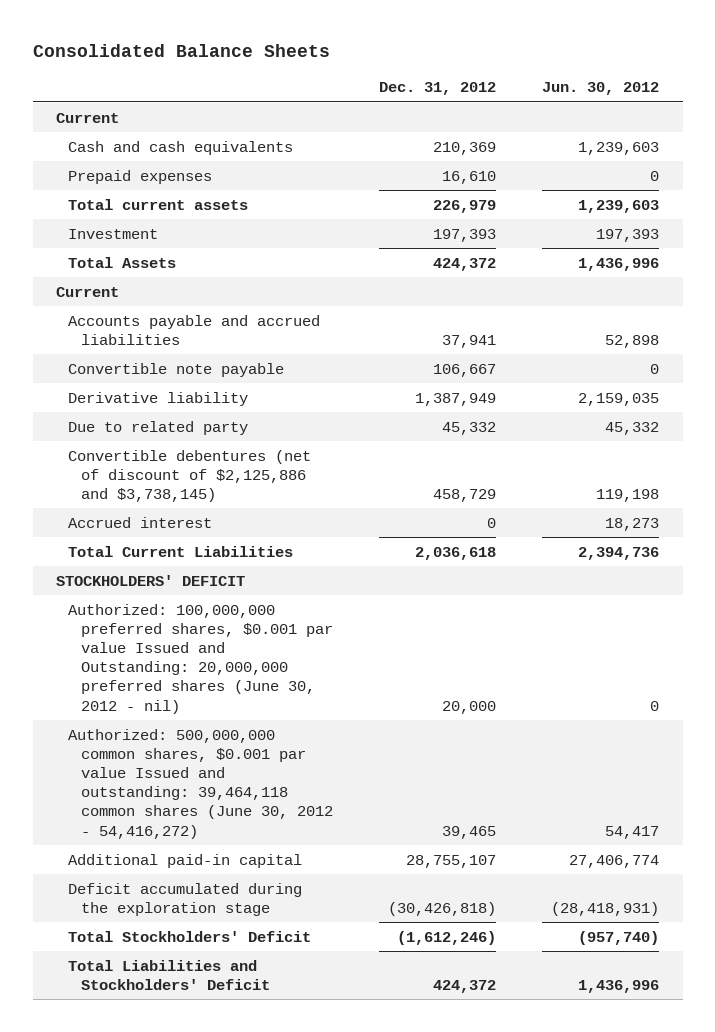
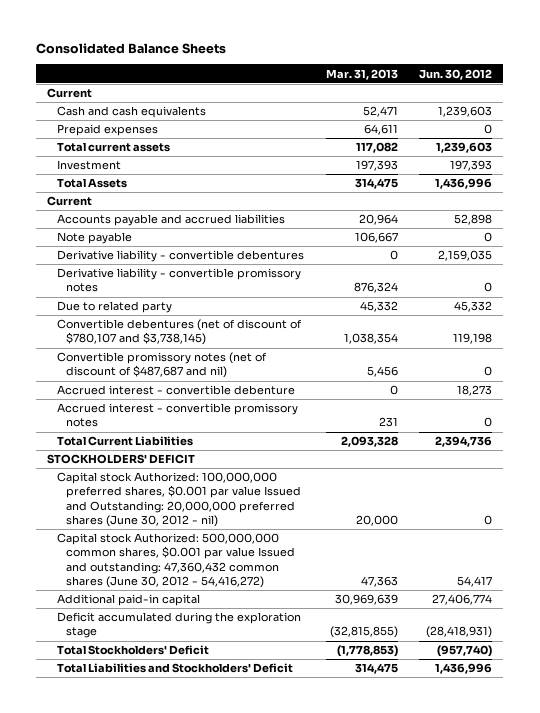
- | Dec. 31, 2012 | Jun. 30, 2012
+ | Mar. 31, 2013 | Jun. 30, 2012
- Convertible note payable | 106,667 | 0
- Derivative liability | 1,387,949 | 2,159,035
+ Note payable | 106,667 | 0
+ Derivative liability - convertible debentures | 0 | 2,159,035
+ Derivative liability - convertible promissory notes | 876,324 | 0
- Convertible debentures (net of discount of $2,125,886 and $3,738,145) | 458,729 | 119,198
- Accrued interest | 0 | 18,273
+ Convertible debentures (net of discount of $780,107 and $3,738,145) | 1,038,354 | 119,198
+ Convertible promissory notes (net of discount of $487,687 and nil) | 5,456 | 0
+ Accrued interest - convertible debenture | 0 | 18,273
+ Accrued interest - convertible promissory notes | 231 | 0
- Authorized: 100,000,000 preferred shares, $0.001 par value Issued and Outstanding: 20,000,000 preferred shares (June 30, 2012 - nil) | 20,000 | 0
- Authorized: 500,000,000 common shares, $0.001 par value Issued and outstanding: 39,464,118 common shares (June 30, 2012 - 54,416,272) | 39,465 | 54,417
+ Capital stock Authorized: 100,000,000 preferred shares, $0.001 par value Issued and Outstanding: 20,000,000 preferred shares (June 30, 2012 - nil) | 20,000 | 0
+ Capital stock Authorized: 500,000,000 common shares, $0.001 par value Issued and outstanding: 47,360,432 common shares (June 30, 2012 - 54,416,272) | 47,363 | 54,417

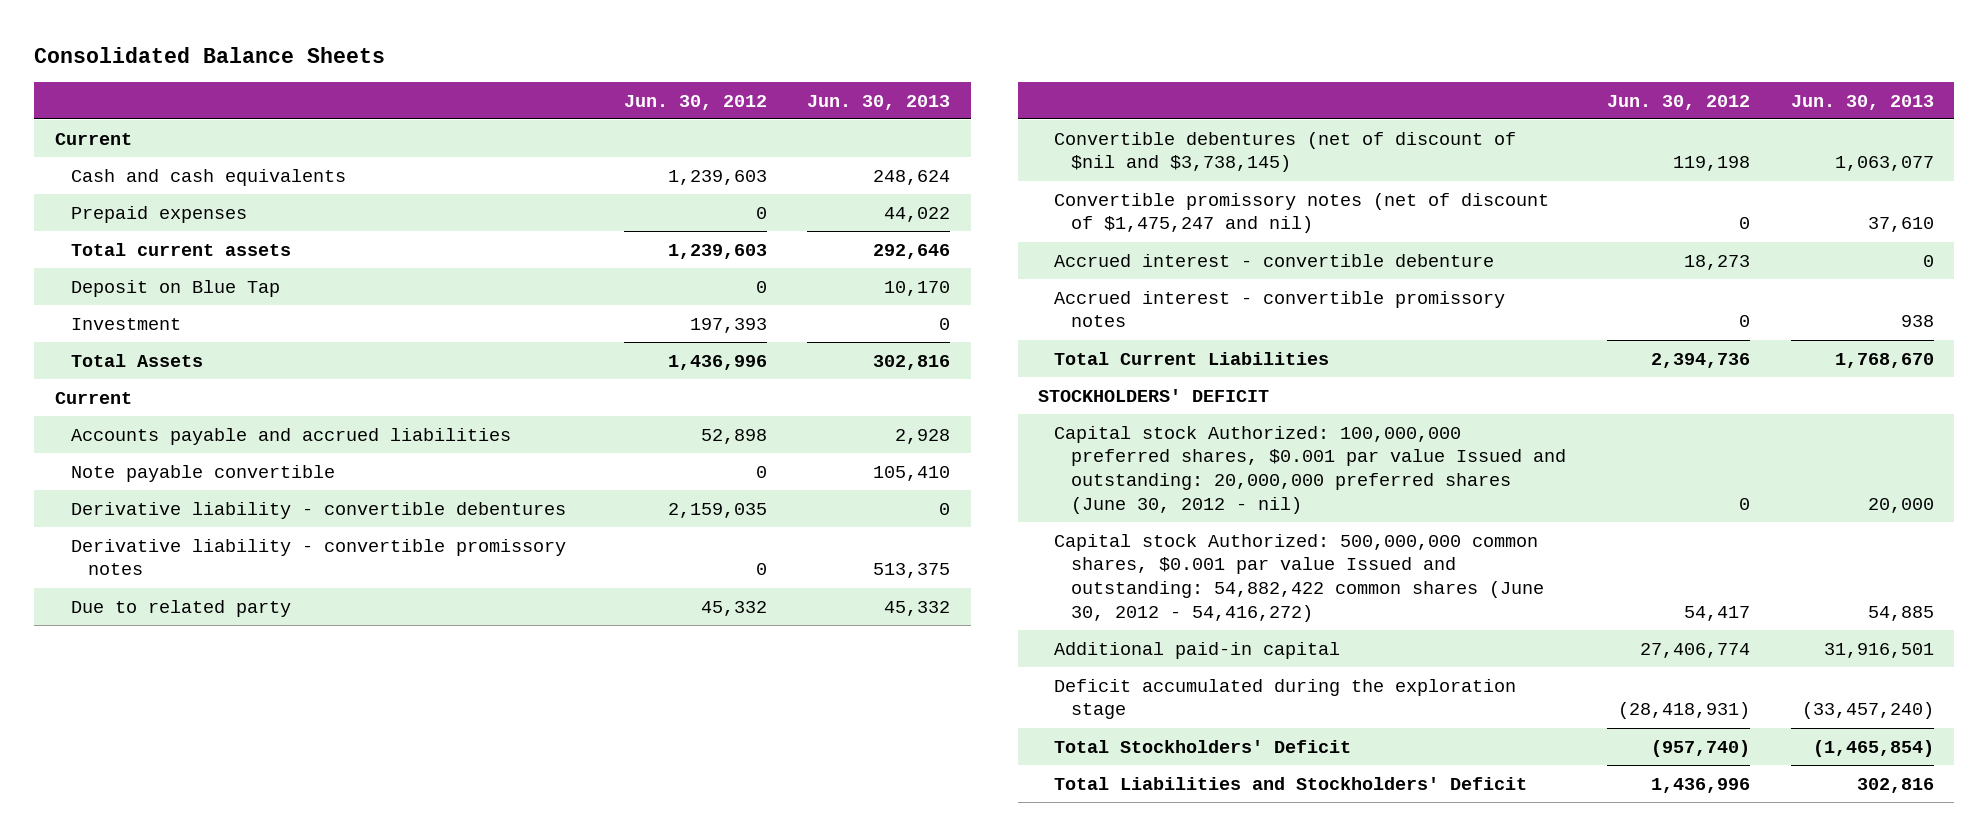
- | Mar. 31, 2013 | Jun. 30, 2012
+ | Jun. 30, 2012 | Jun. 30, 2013
+ Deposit on Blue Tap | 0 | 10,170
- Note payable | 106,667 | 0
+ Note payable convertible | 0 | 105,410
- Convertible debentures (net of discount of $780,107 and $3,738,145) | 1,038,354 | 119,198
- Convertible promissory notes (net of discount of $487,687 and nil) | 5,456 | 0
+ Convertible debentures (net of discount of $nil and $3,738,145) | 119,198 | 1,063,077
+ Convertible promissory notes (net of discount of $1,475,247 and nil) | 0 | 37,610
- Capital stock Authorized: 100,000,000 preferred shares, $0.001 par value Issued and Outstanding: 20,000,000 preferred shares (June 30, 2012 - nil) | 20,000 | 0
- Capital stock Authorized: 500,000,000 common shares, $0.001 par value Issued and outstanding: 47,360,432 common shares (June 30, 2012 - 54,416,272) | 47,363 | 54,417
+ Capital stock Authorized: 100,000,000 preferred shares, $0.001 par value Issued and outstanding: 20,000,000 preferred shares (June 30, 2012 - nil) | 0 | 20,000
+ Capital stock Authorized: 500,000,000 common shares, $0.001 par value Issued and outstanding: 54,882,422 common shares (June 30, 2012 - 54,416,272) | 54,417 | 54,885

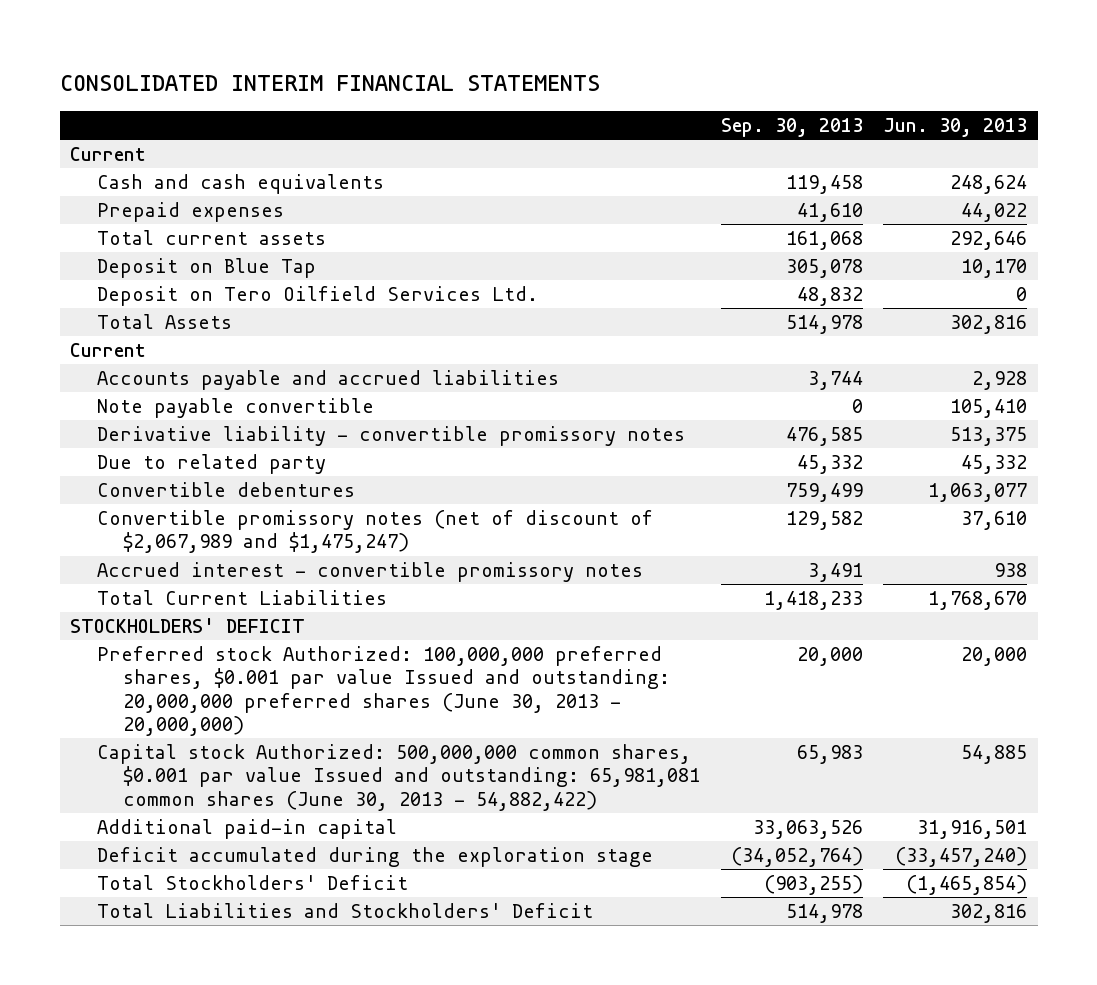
- Consolidated Balance Sheets
+ CONSOLIDATED INTERIM FINANCIAL STATEMENTS
- | Jun. 30, 2012 | Jun. 30, 2013
+ | Sep. 30, 2013 | Jun. 30, 2013
- Investment | 197,393 | 0
+ Deposit on Tero Oilfield Services Ltd. | 48,832 | 0
- Derivative liability - convertible debentures | 2,159,035 | 0
- Convertible debentures (net of discount of $nil and $3,738,145) | 119,198 | 1,063,077
- Convertible promissory notes (net of discount of $1,475,247 and nil) | 0 | 37,610
- Accrued interest - convertible debenture | 18,273 | 0
+ Convertible debentures | 759,499 | 1,063,077
+ Convertible promissory notes (net of discount of $2,067,989 and $1,475,247) | 129,582 | 37,610
- Capital stock Authorized: 100,000,000 preferred shares, $0.001 par value Issued and outstanding: 20,000,000 preferred shares (June 30, 2012 - nil) | 0 | 20,000
- Capital stock Authorized: 500,000,000 common shares, $0.001 par value Issued and outstanding: 54,882,422 common shares (June 30, 2012 - 54,416,272) | 54,417 | 54,885
+ Preferred stock Authorized: 100,000,000 preferred shares, $0.001 par value Issued and outstanding: 20,000,000 preferred shares (June 30, 2013 - 20,000,000) | 20,000 | 20,000
+ Capital stock Authorized: 500,000,000 common shares, $0.001 par value Issued and outstanding: 65,981,081 common shares (June 30, 2013 - 54,882,422) | 65,983 | 54,885

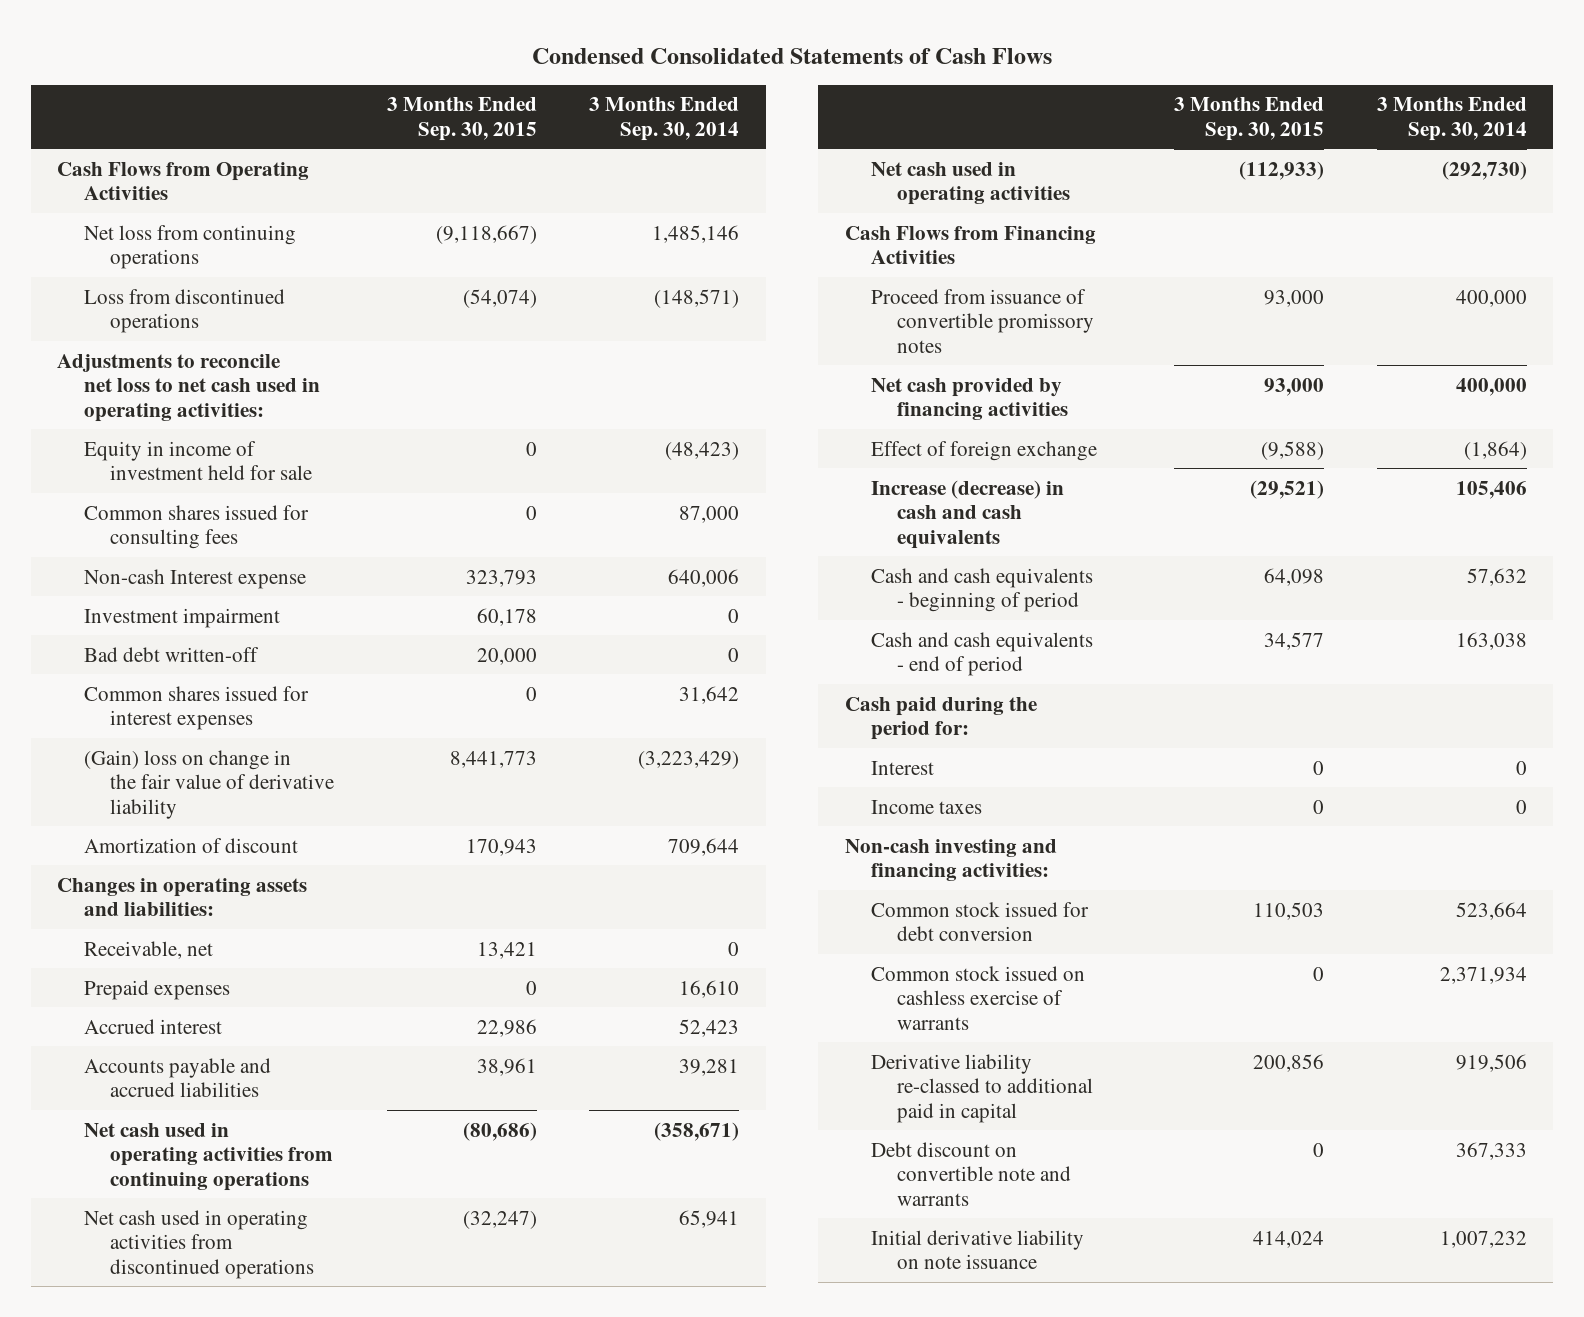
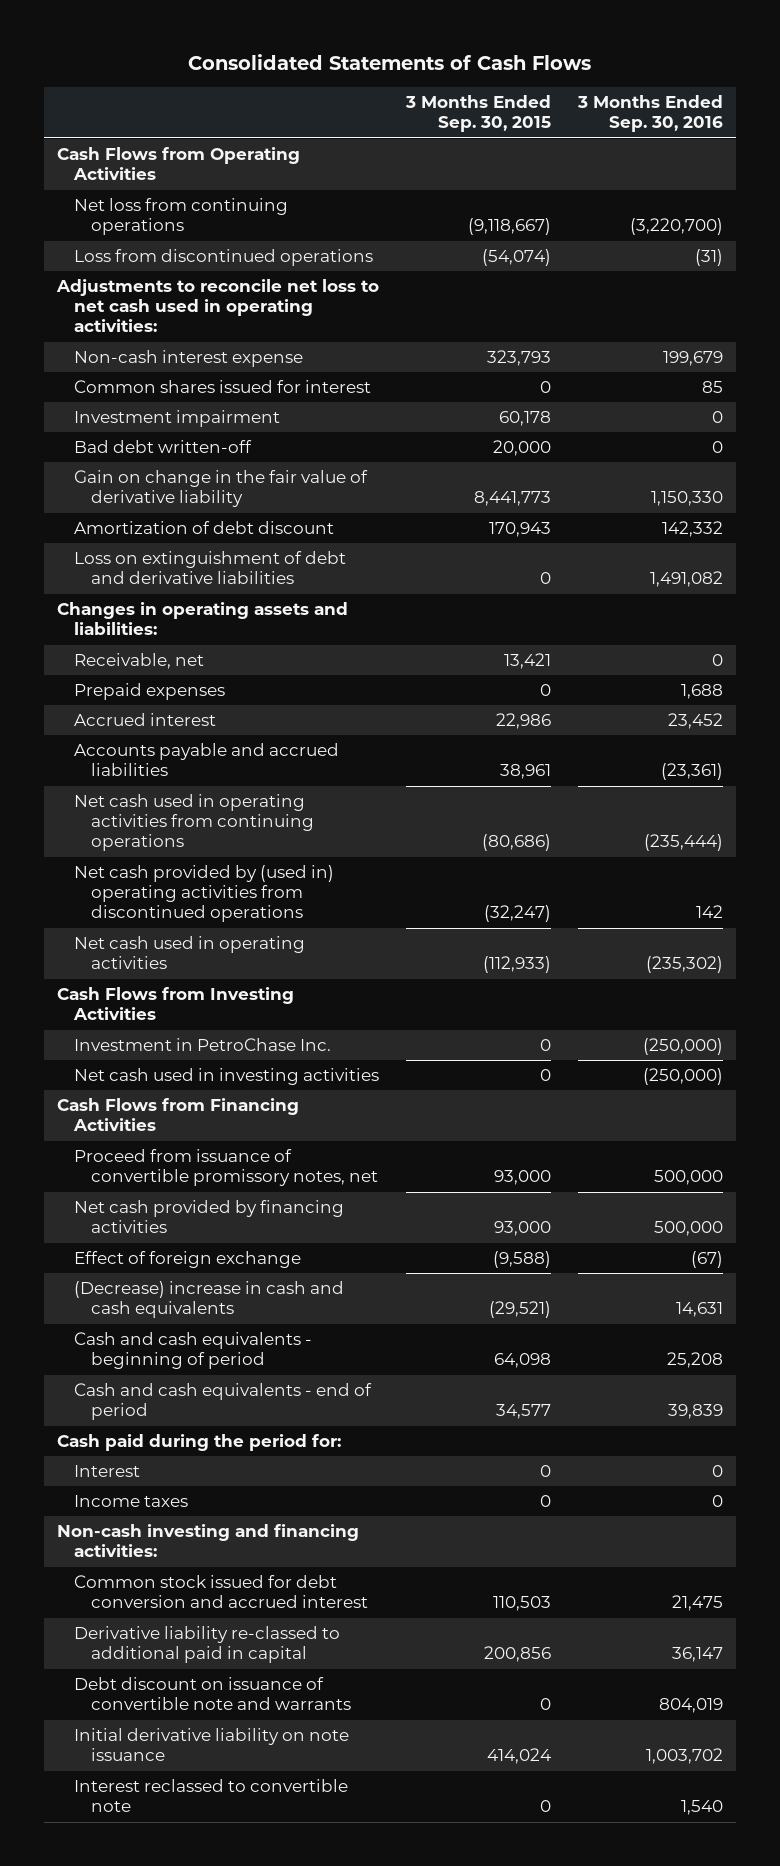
- Condensed Consolidated Statements of Cash Flows
+ Consolidated Statements of Cash Flows
- | 3 Months Ended Sep. 30, 2015 | 3 Months Ended Sep. 30, 2014
+ | 3 Months Ended Sep. 30, 2015 | 3 Months Ended Sep. 30, 2016
- Equity in income of investment held for sale | 0 | (48,423)
- Common shares issued for consulting fees | 0 | 87,000
- Non-cash Interest expense | 323,793 | 640,006
+ Non-cash interest expense | 323,793 | 199,679
+ Common shares issued for interest | 0 | 85
- Common shares issued for interest expenses | 0 | 31,642
- (Gain) loss on change in the fair value of derivative liability | 8,441,773 | (3,223,429)
- Amortization of discount | 170,943 | 709,644
+ Gain on change in the fair value of derivative liability | 8,441,773 | 1,150,330
+ Amortization of debt discount | 170,943 | 142,332
+ Loss on extinguishment of debt and derivative liabilities | 0 | 1,491,082
- Net cash used in operating activities from discontinued operations | (32,247) | 65,941
+ Net cash provided by (used in) operating activities from discontinued operations | (32,247) | 142
+ Cash Flows from Investing Activities
+ Investment in PetroChase Inc. | 0 | (250,000)
+ Net cash used in investing activities | 0 | (250,000)
- Proceed from issuance of convertible promissory notes | 93,000 | 400,000
+ Proceed from issuance of convertible promissory notes, net | 93,000 | 500,000
- Increase (decrease) in cash and cash equivalents | (29,521) | 105,406
+ (Decrease) increase in cash and cash equivalents | (29,521) | 14,631
- Common stock issued for debt conversion | 110,503 | 523,664
- Common stock issued on cashless exercise of warrants | 0 | 2,371,934
+ Common stock issued for debt conversion and accrued interest | 110,503 | 21,475
- Debt discount on convertible note and warrants | 0 | 367,333
+ Debt discount on issuance of convertible note and warrants | 0 | 804,019
+ Interest reclassed to convertible note | 0 | 1,540

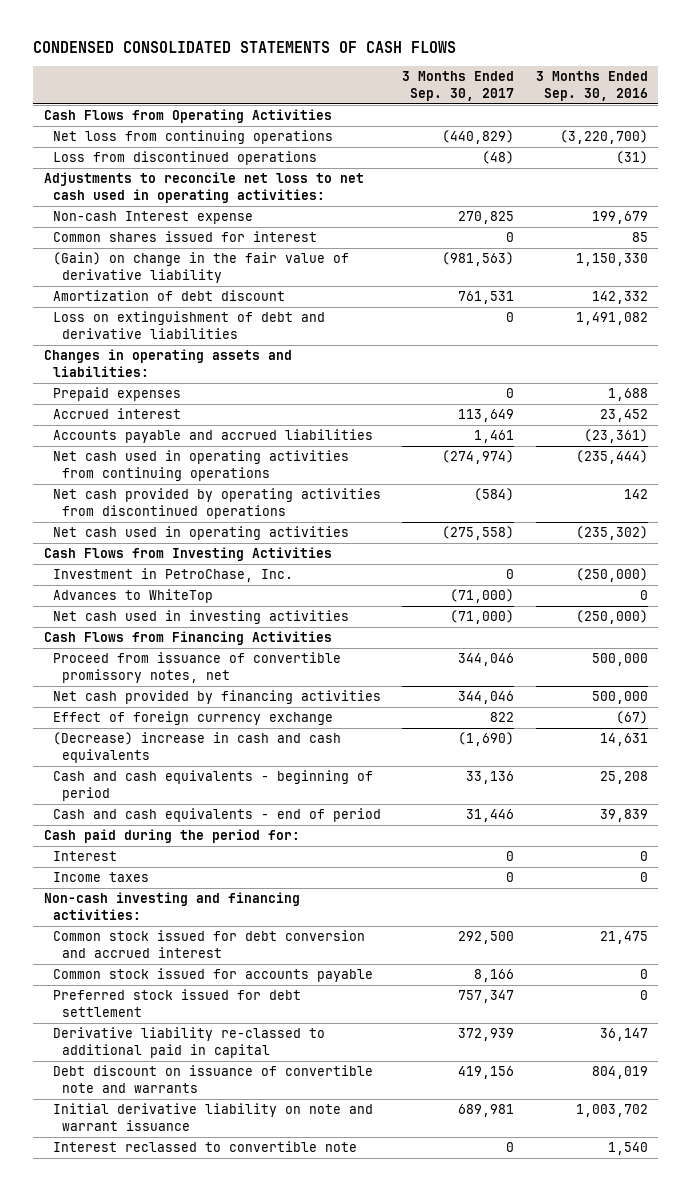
- Consolidated Statements of Cash Flows
+ CONDENSED CONSOLIDATED STATEMENTS OF CASH FLOWS
- | 3 Months Ended Sep. 30, 2015 | 3 Months Ended Sep. 30, 2016
+ | 3 Months Ended Sep. 30, 2017 | 3 Months Ended Sep. 30, 2016
- Non-cash interest expense | 323,793 | 199,679
+ Non-cash Interest expense | 270,825 | 199,679
- Investment impairment | 60,178 | 0
- Bad debt written-off | 20,000 | 0
- Gain on change in the fair value of derivative liability | 8,441,773 | 1,150,330
+ (Gain) on change in the fair value of derivative liability | (981,563) | 1,150,330
- Receivable, net | 13,421 | 0
- Net cash provided by (used in) operating activities from discontinued operations | (32,247) | 142
+ Net cash provided by operating activities from discontinued operations | (584) | 142
- Investment in PetroChase Inc. | 0 | (250,000)
+ Investment in PetroChase, Inc. | 0 | (250,000)
+ Advances to WhiteTop | (71,000) | 0
- Effect of foreign exchange | (9,588) | (67)
+ Effect of foreign currency exchange | 822 | (67)
+ Common stock issued for accounts payable | 8,166 | 0
+ Preferred stock issued for debt settlement | 757,347 | 0
- Initial derivative liability on note issuance | 414,024 | 1,003,702
+ Initial derivative liability on note and warrant issuance | 689,981 | 1,003,702

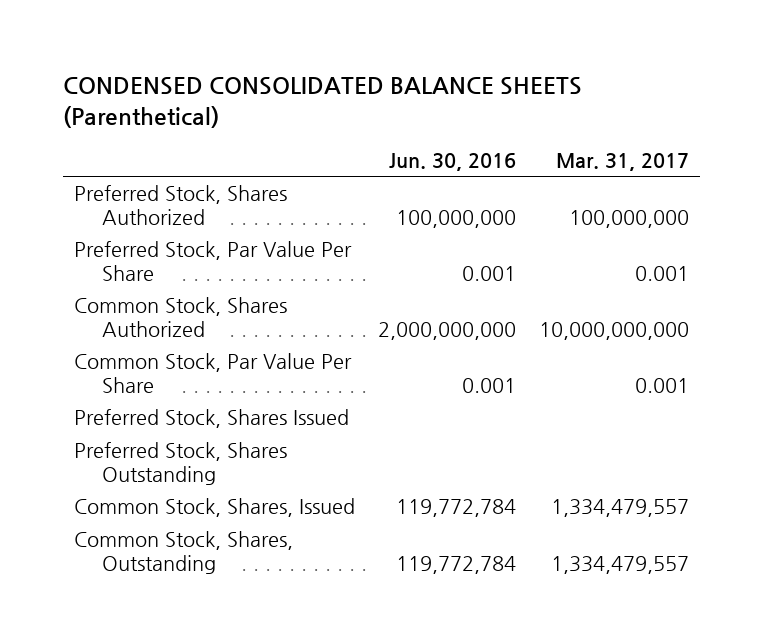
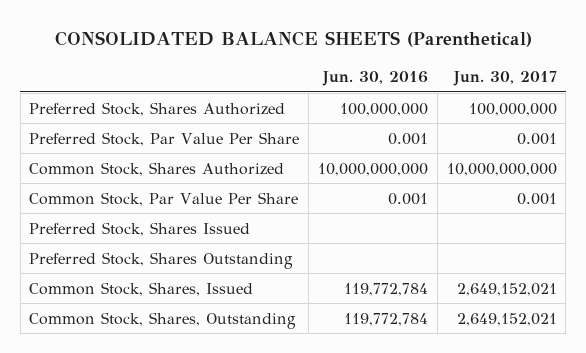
- CONDENSED CONSOLIDATED BALANCE SHEETS (Parenthetical)
+ CONSOLIDATED BALANCE SHEETS (Parenthetical)
- | Jun. 30, 2016 | Mar. 31, 2017
+ | Jun. 30, 2016 | Jun. 30, 2017
- Common Stock, Shares Authorized | 2,000,000,000 | 10,000,000,000
+ Common Stock, Shares Authorized | 10,000,000,000 | 10,000,000,000

